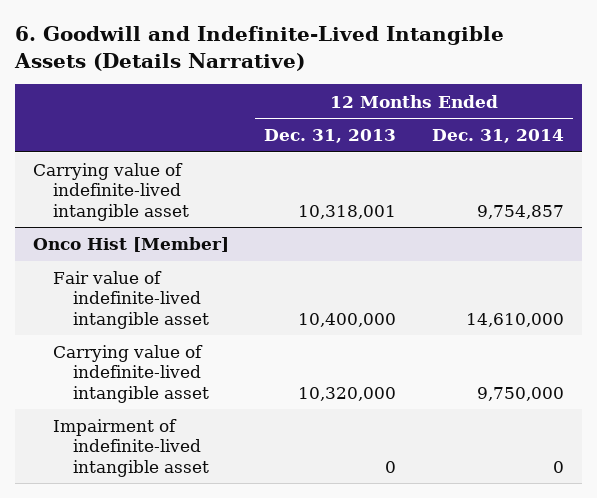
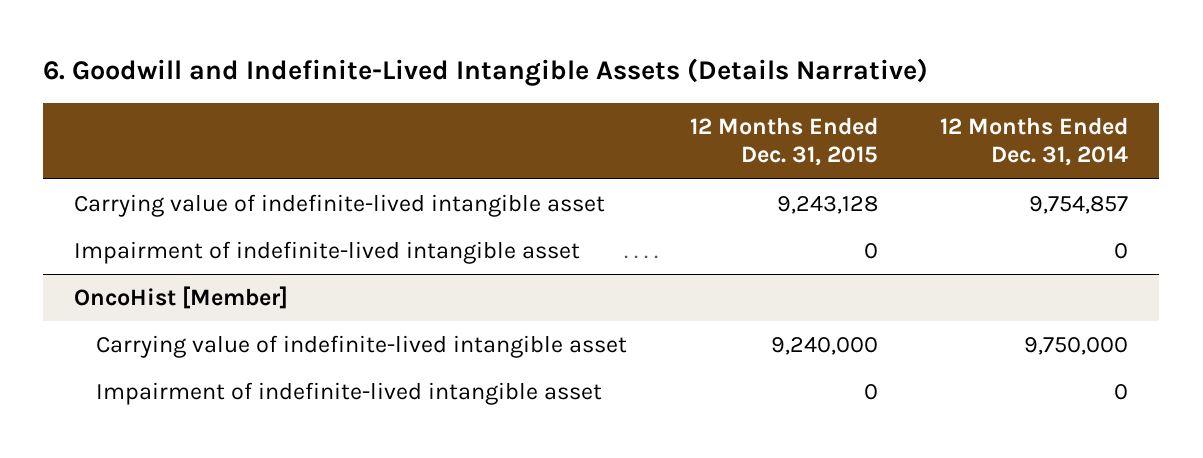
- | 12 Months Ended Dec. 31, 2013 | 12 Months Ended Dec. 31, 2014
+ | 12 Months Ended Dec. 31, 2015 | 12 Months Ended Dec. 31, 2014
- Onco Hist [Member]
- Fair value of indefinite-lived intangible asset | 10,400,000 | 14,610,000
+ Impairment of indefinite-lived intangible asset | 0 | 0
+ OncoHist [Member]

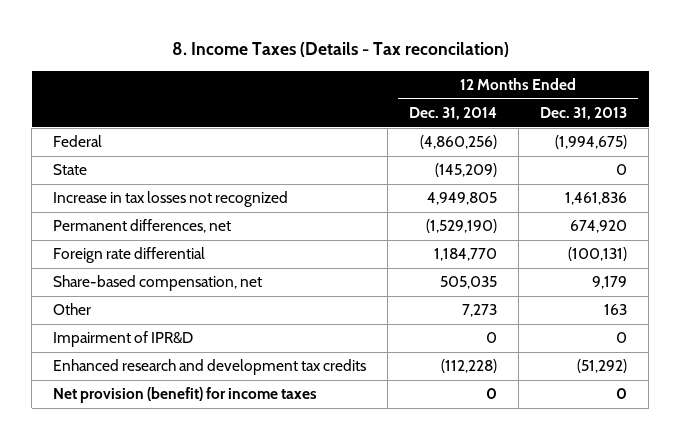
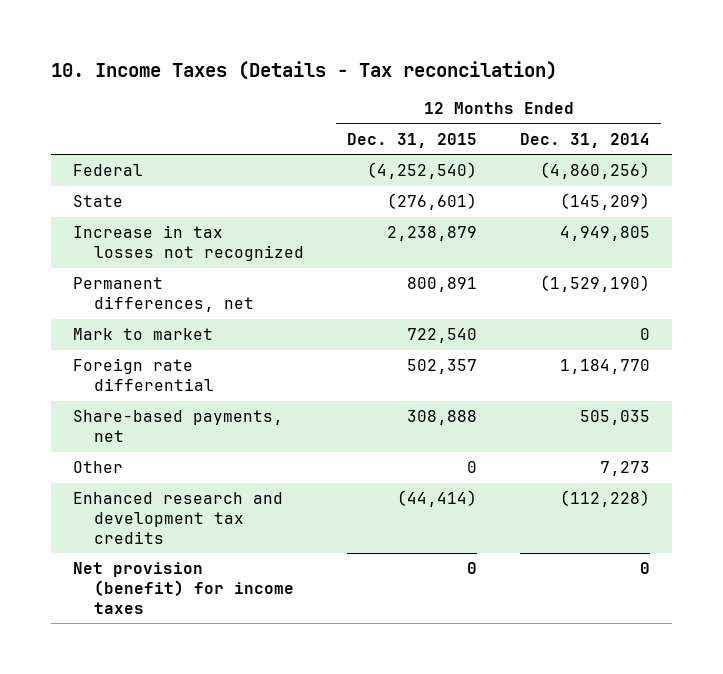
- 8. Income Taxes (Details - Tax reconcilation)
+ 10. Income Taxes (Details - Tax reconcilation)
- | 12 Months Ended Dec. 31, 2014 | 12 Months Ended Dec. 31, 2013
+ | 12 Months Ended Dec. 31, 2015 | 12 Months Ended Dec. 31, 2014
+ Mark to market | 722,540 | 0
- Share-based compensation, net | 505,035 | 9,179
+ Share-based payments, net | 308,888 | 505,035
- Impairment of IPR&D | 0 | 0

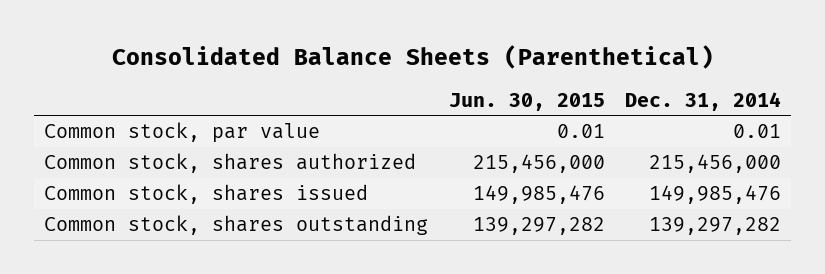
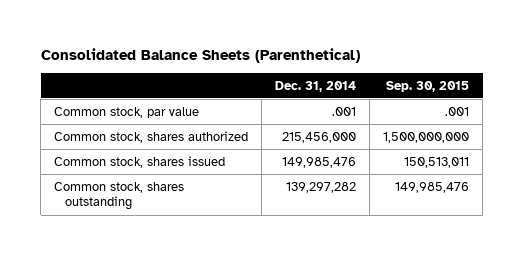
- | Jun. 30, 2015 | Dec. 31, 2014
+ | Dec. 31, 2014 | Sep. 30, 2015
- Common stock, par value | 0.01 | 0.01
+ Common stock, par value | .001 | .001

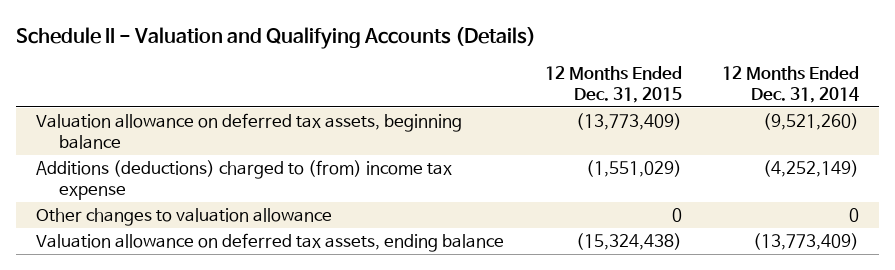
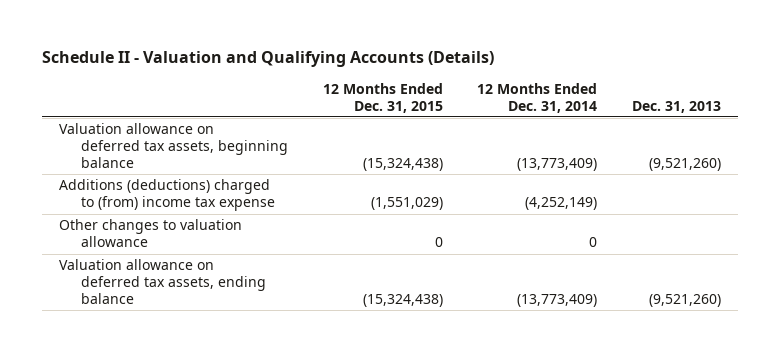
- | 12 Months Ended Dec. 31, 2015 | 12 Months Ended Dec. 31, 2014
+ | 12 Months Ended Dec. 31, 2015 | 12 Months Ended Dec. 31, 2014 | Dec. 31, 2013
- Valuation allowance on deferred tax assets, beginning balance | (13,773,409) | (9,521,260)
+ Valuation allowance on deferred tax assets, beginning balance | (15,324,438) | (13,773,409) | (9,521,260)

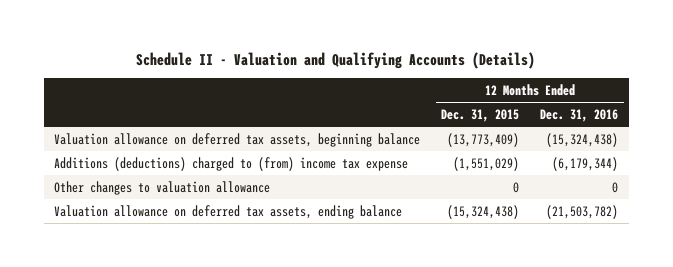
- | 12 Months Ended Dec. 31, 2015 | 12 Months Ended Dec. 31, 2014 | Dec. 31, 2013
+ | 12 Months Ended Dec. 31, 2015 | 12 Months Ended Dec. 31, 2016
- Valuation allowance on deferred tax assets, beginning balance | (15,324,438) | (13,773,409) | (9,521,260)
+ Valuation allowance on deferred tax assets, beginning balance | (13,773,409) | (15,324,438)

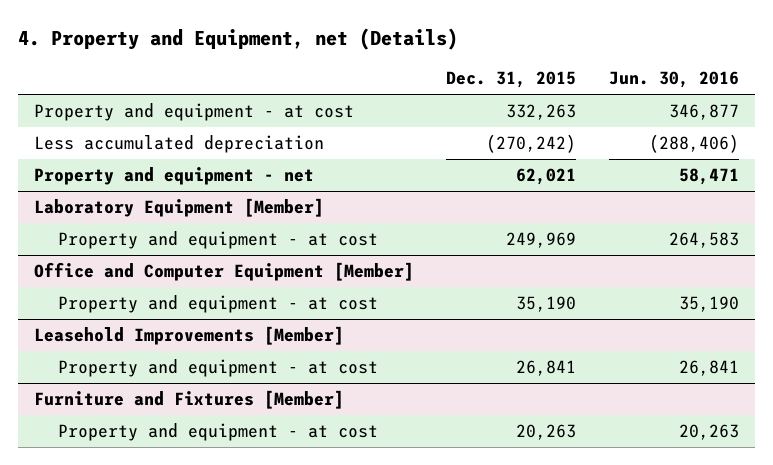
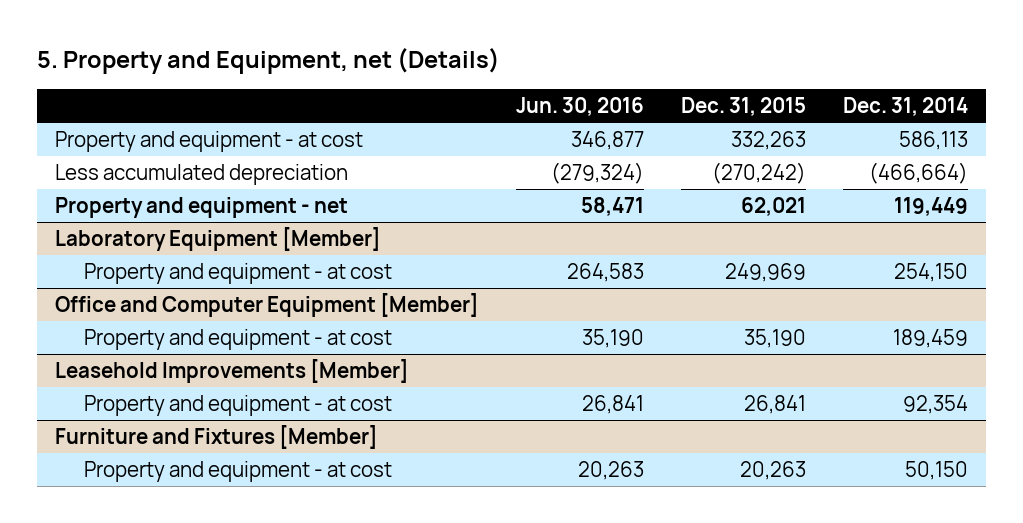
- 4. Property and Equipment, net (Details)
+ 5. Property and Equipment, net (Details)
- | Dec. 31, 2015 | Jun. 30, 2016
+ | Jun. 30, 2016 | Dec. 31, 2015 | Dec. 31, 2014
- Less accumulated depreciation | (270,242) | (288,406)
+ Less accumulated depreciation | (279,324) | (270,242) | (466,664)

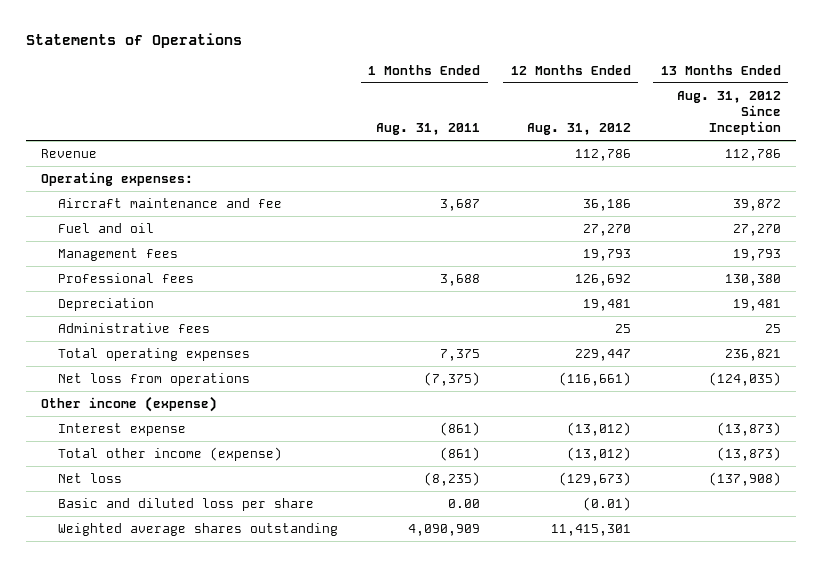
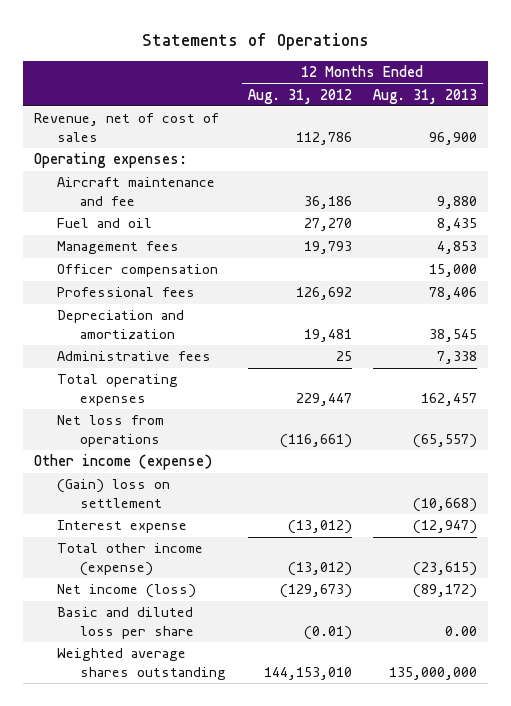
- | 1 Months Ended Aug. 31, 2011 | 12 Months Ended Aug. 31, 2012 | 13 Months Ended Aug. 31, 2012 Since Inception
+ | 12 Months Ended Aug. 31, 2012 | 12 Months Ended Aug. 31, 2013
- Revenue | | 112,786 | 112,786
+ Revenue, net of cost of sales | 112,786 | 96,900
+ Officer compensation | | 15,000
- Depreciation | | 19,481 | 19,481
+ Depreciation and amortization | 19,481 | 38,545
+ (Gain) loss on settlement | | (10,668)
- Net loss | (8,235) | (129,673) | (137,908)
+ Net income (loss) | (129,673) | (89,172)
- Weighted average shares outstanding | 4,090,909 | 11,415,301 |
+ Weighted average shares outstanding | 144,153,010 | 135,000,000

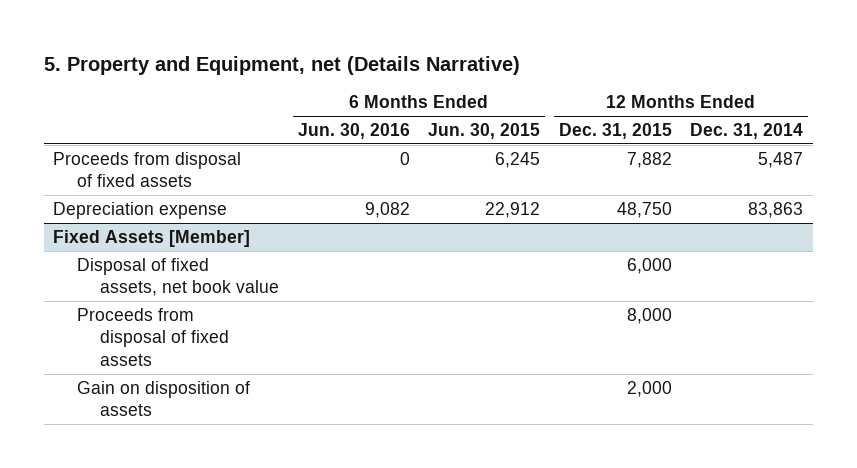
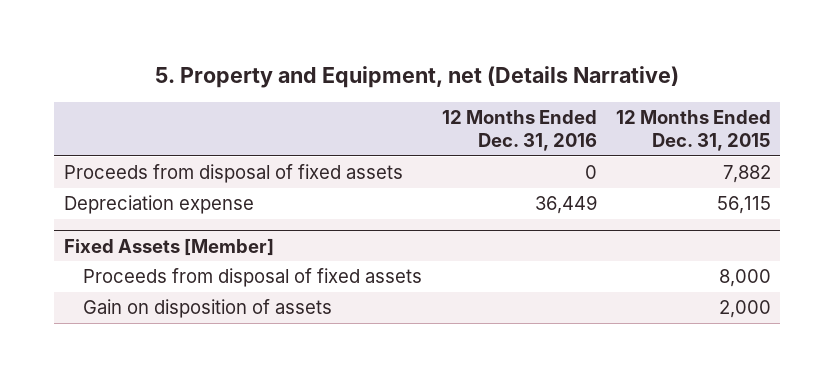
- | 6 Months Ended Jun. 30, 2016 | 6 Months Ended Jun. 30, 2015 | 12 Months Ended Dec. 31, 2015 | 12 Months Ended Dec. 31, 2014
+ | 12 Months Ended Dec. 31, 2016 | 12 Months Ended Dec. 31, 2015
- Depreciation expense | 9,082 | 22,912 | 48,750 | 83,863
+ Depreciation expense | 36,449 | 56,115
@ Fixed Assets [Member]
- Disposal of fixed assets, net book value | | | 6,000 |

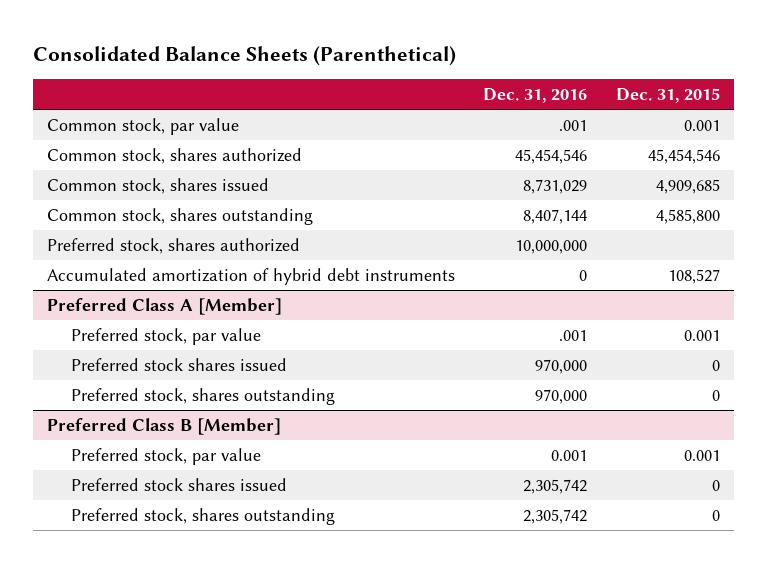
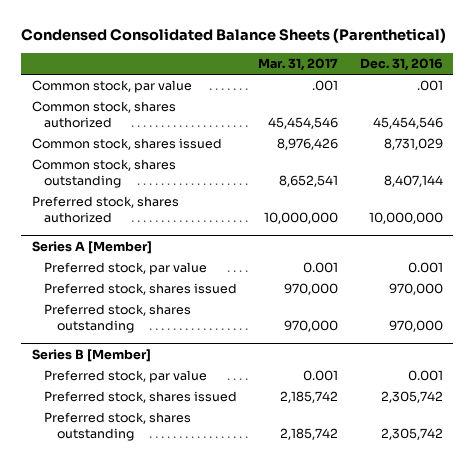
- Consolidated Balance Sheets (Parenthetical)
+ Condensed Consolidated Balance Sheets (Parenthetical)
- | Dec. 31, 2016 | Dec. 31, 2015
+ | Mar. 31, 2017 | Dec. 31, 2016
- Accumulated amortization of hybrid debt instruments | 0 | 108,527
- Preferred Class A [Member]
- Preferred stock, par value | .001 | 0.001
- Preferred stock shares issued | 970,000 | 0
+ Series A [Member]
+ Preferred stock, par value | 0.001 | 0.001
+ Preferred stock, shares issued | 970,000 | 970,000
- Preferred Class B [Member]
+ Series B [Member]
- Preferred stock shares issued | 2,305,742 | 0
+ Preferred stock, shares issued | 2,185,742 | 2,305,742

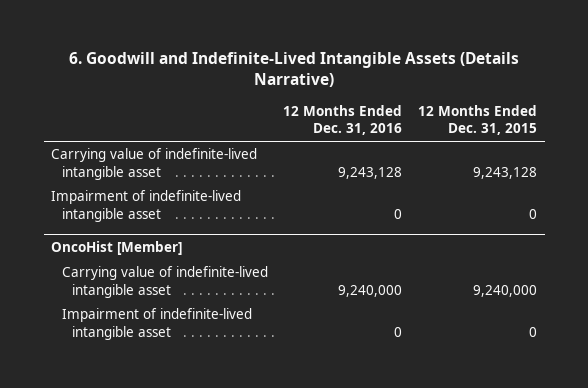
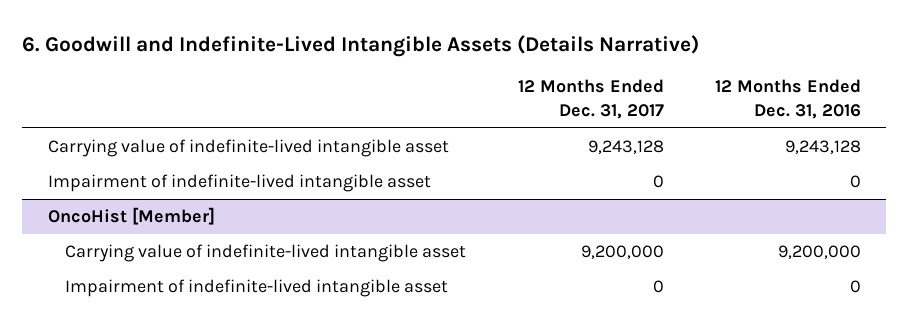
- | 12 Months Ended Dec. 31, 2016 | 12 Months Ended Dec. 31, 2015
+ | 12 Months Ended Dec. 31, 2017 | 12 Months Ended Dec. 31, 2016
@ OncoHist [Member]
- Carrying value of indefinite-lived intangible asset | 9,240,000 | 9,240,000
+ Carrying value of indefinite-lived intangible asset | 9,200,000 | 9,200,000

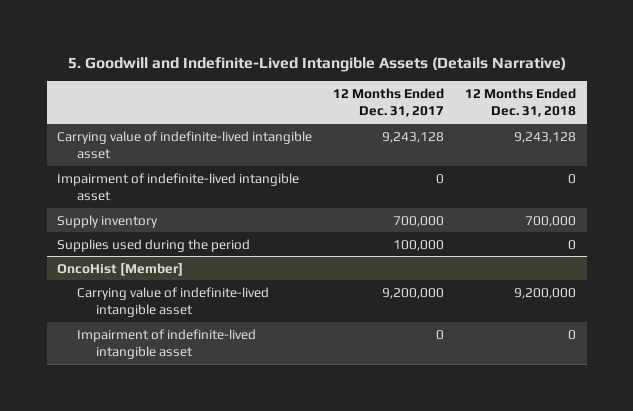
- 6. Goodwill and Indefinite-Lived Intangible Assets (Details Narrative)
+ 5. Goodwill and Indefinite-Lived Intangible Assets (Details Narrative)
- | 12 Months Ended Dec. 31, 2017 | 12 Months Ended Dec. 31, 2016
+ | 12 Months Ended Dec. 31, 2017 | 12 Months Ended Dec. 31, 2018
+ Supply inventory | 700,000 | 700,000
+ Supplies used during the period | 100,000 | 0

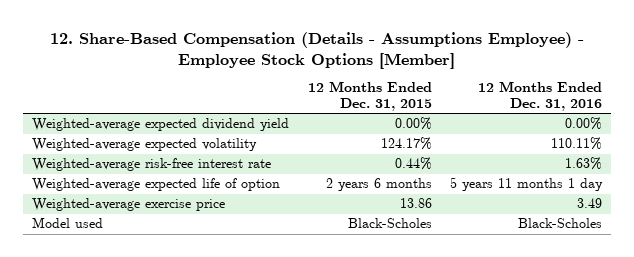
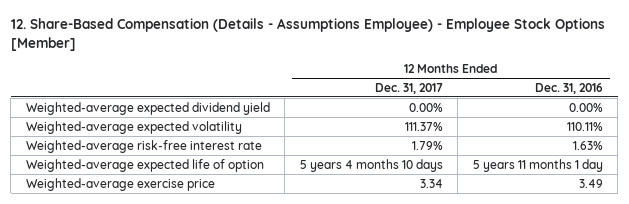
- | 12 Months Ended Dec. 31, 2015 | 12 Months Ended Dec. 31, 2016
+ | 12 Months Ended Dec. 31, 2017 | 12 Months Ended Dec. 31, 2016
- Model used | Black-Scholes | Black-Scholes

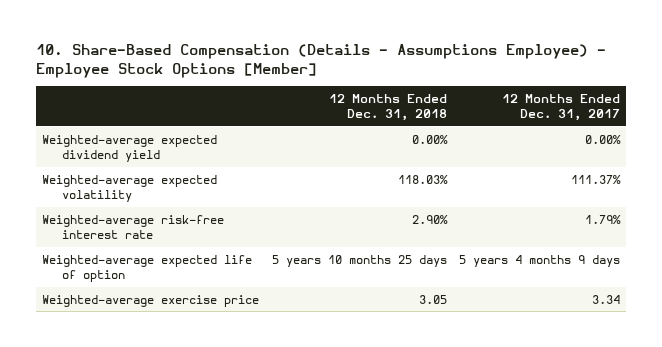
- 12. Share-Based Compensation (Details - Assumptions Employee) - Employee Stock Options [Member]
+ 10. Share-Based Compensation (Details - Assumptions Employee) - Employee Stock Options [Member]
- | 12 Months Ended Dec. 31, 2017 | 12 Months Ended Dec. 31, 2016
+ | 12 Months Ended Dec. 31, 2018 | 12 Months Ended Dec. 31, 2017
- Weighted-average expected life of option | 5 years 4 months 10 days | 5 years 11 months 1 day
+ Weighted-average expected life of option | 5 years 10 months 25 days | 5 years 4 months 9 days

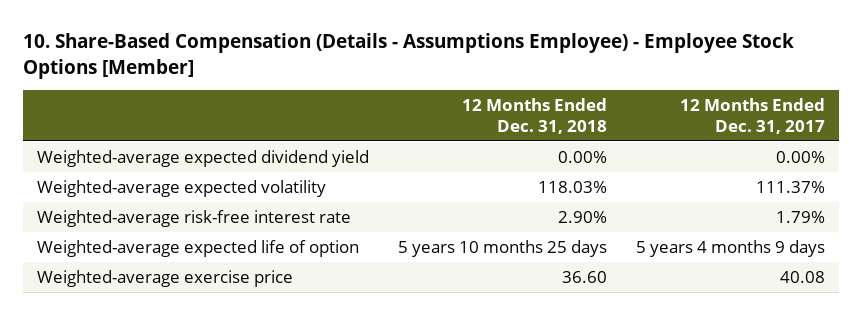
- Weighted-average exercise price | 3.05 | 3.34
+ Weighted-average exercise price | 36.60 | 40.08

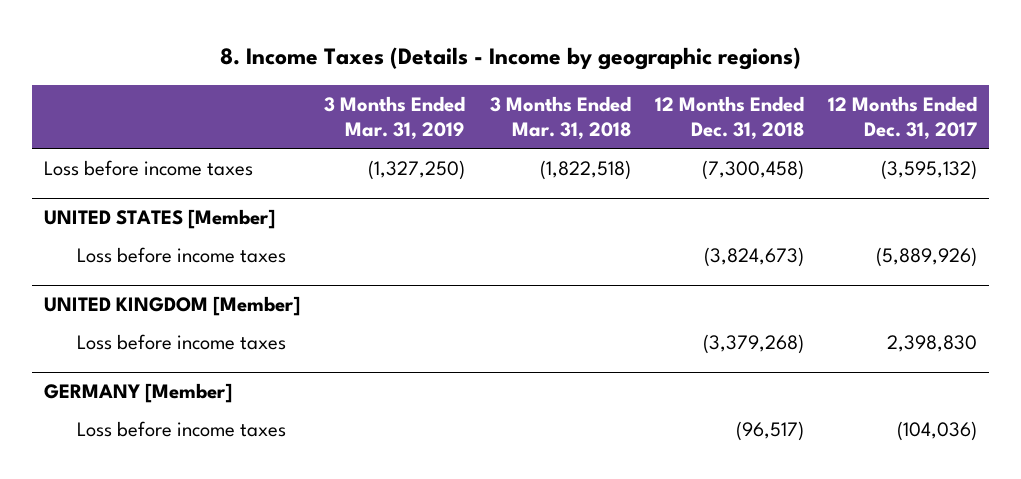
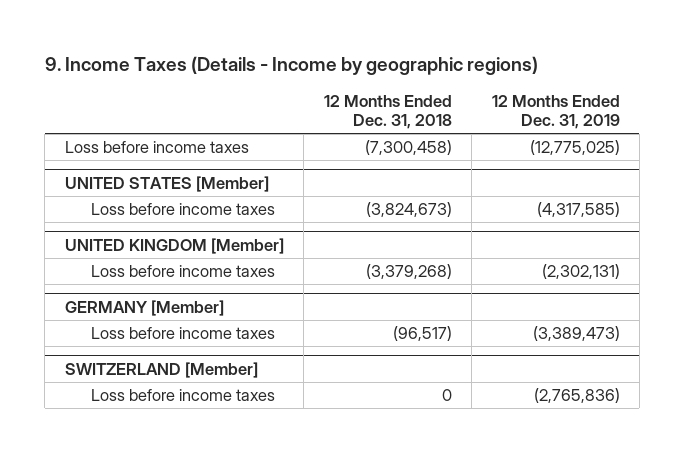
- 8. Income Taxes (Details - Income by geographic regions)
+ 9. Income Taxes (Details - Income by geographic regions)
- | 3 Months Ended Mar. 31, 2019 | 3 Months Ended Mar. 31, 2018 | 12 Months Ended Dec. 31, 2018 | 12 Months Ended Dec. 31, 2017
+ | 12 Months Ended Dec. 31, 2018 | 12 Months Ended Dec. 31, 2019
+ SWITZERLAND [Member]
+ Loss before income taxes | 0 | (2,765,836)

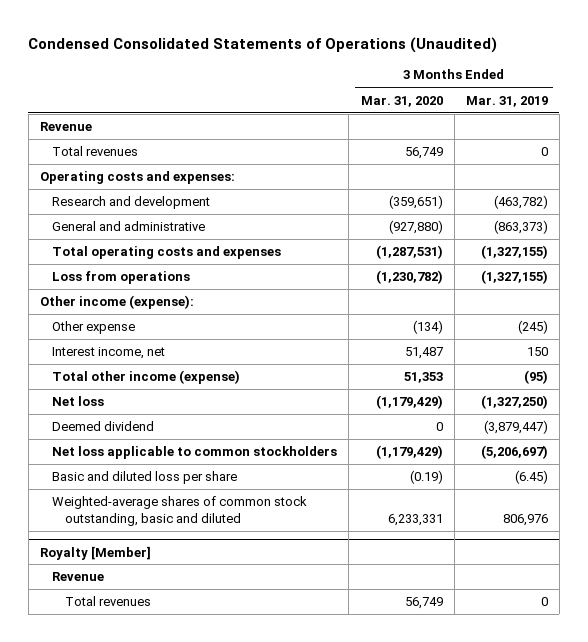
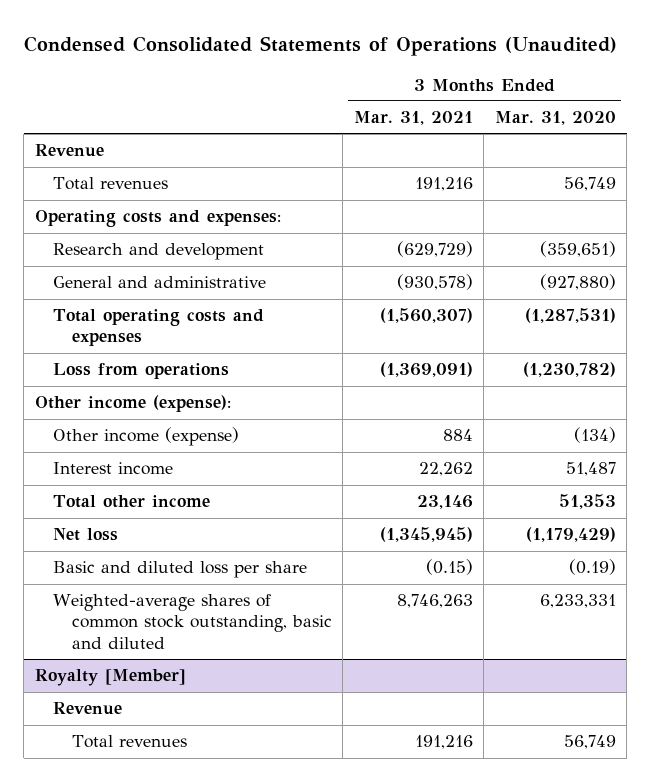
- | 3 Months Ended Mar. 31, 2020 | 3 Months Ended Mar. 31, 2019
+ | 3 Months Ended Mar. 31, 2021 | 3 Months Ended Mar. 31, 2020
- Other expense | (134) | (245)
- Interest income, net | 51,487 | 150
- Total other income (expense) | 51,353 | (95)
+ Other income (expense) | 884 | (134)
+ Interest income | 22,262 | 51,487
+ Total other income | 23,146 | 51,353
- Deemed dividend | 0 | (3,879,447)
- Net loss applicable to common stockholders | (1,179,429) | (5,206,697)

